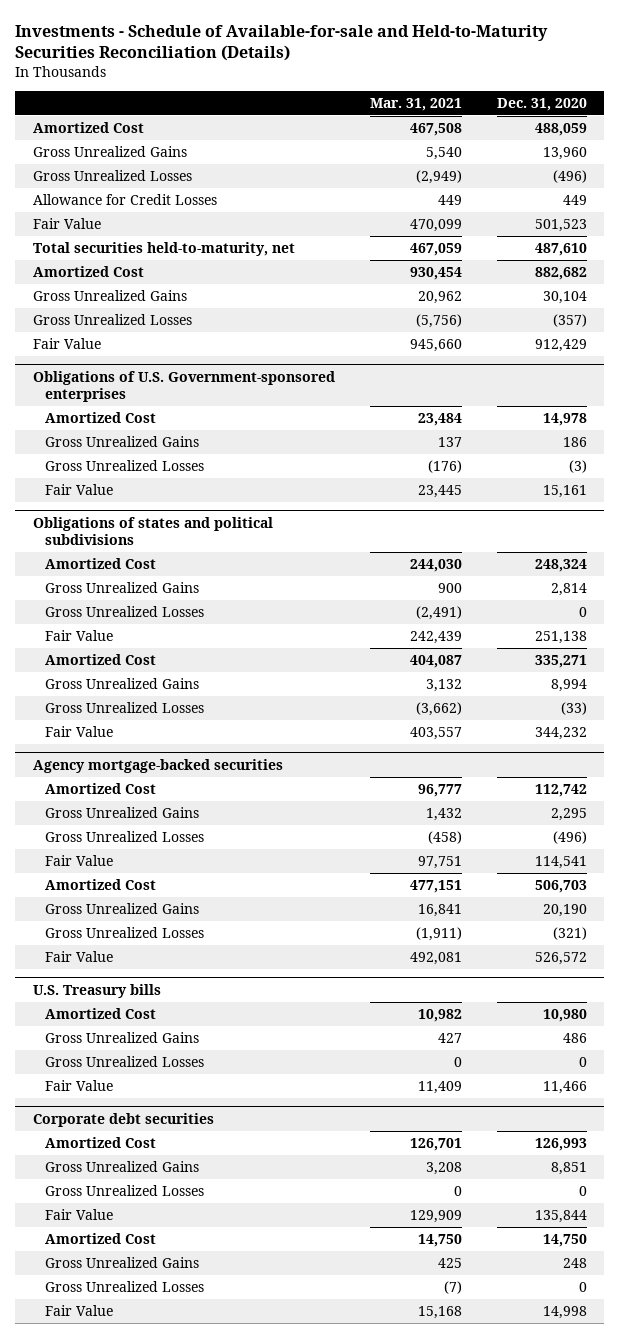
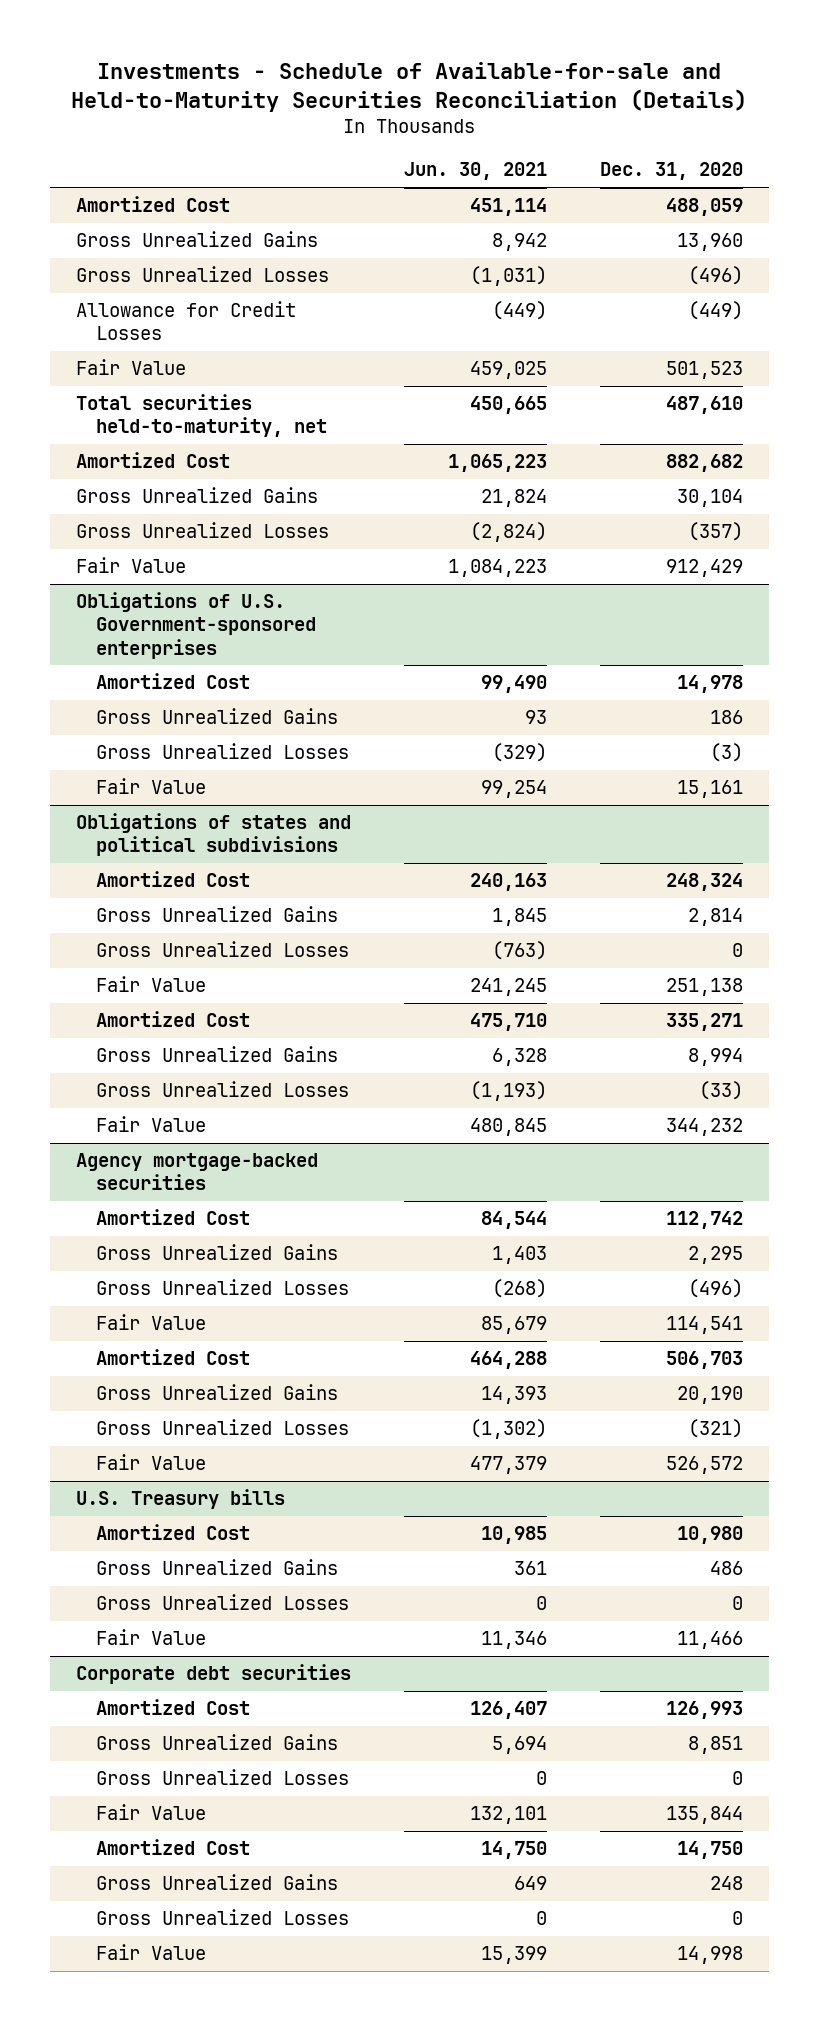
- | Mar. 31, 2021 | Dec. 31, 2020
+ | Jun. 30, 2021 | Dec. 31, 2020
- Allowance for Credit Losses | 449 | 449
+ Allowance for Credit Losses | (449) | (449)

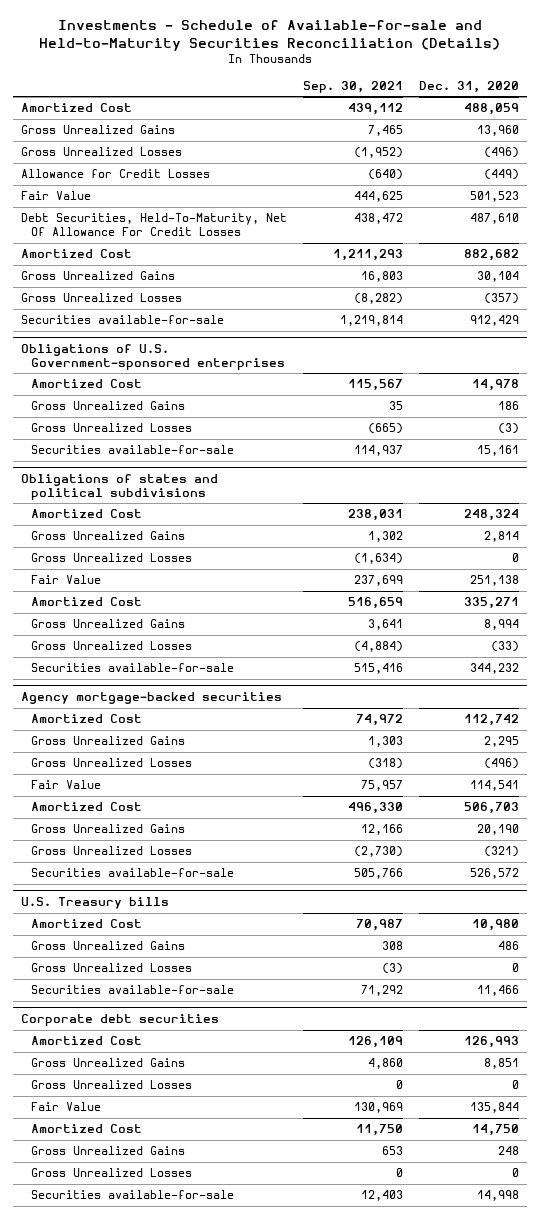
- | Jun. 30, 2021 | Dec. 31, 2020
+ | Sep. 30, 2021 | Dec. 31, 2020
- Total securities held-to-maturity, net | 450,665 | 487,610
+ Debt Securities, Held-To-Maturity, Net Of Allowance For Credit Losses | 438,472 | 487,610
- Fair Value | 1,084,223 | 912,429
+ Securities available-for-sale | 1,219,814 | 912,429
@ Obligations of U.S. Government-sponsored enterprises
- Fair Value | 99,254 | 15,161
+ Securities available-for-sale | 114,937 | 15,161
@ Obligations of states and political subdivisions
- Fair Value | 480,845 | 344,232
+ Securities available-for-sale | 515,416 | 344,232
@ Agency mortgage-backed securities
- Fair Value | 477,379 | 526,572
+ Securities available-for-sale | 505,766 | 526,572
@ U.S. Treasury bills
- Fair Value | 11,346 | 11,466
+ Securities available-for-sale | 71,292 | 11,466
@ Corporate debt securities
- Fair Value | 15,399 | 14,998
+ Securities available-for-sale | 12,403 | 14,998

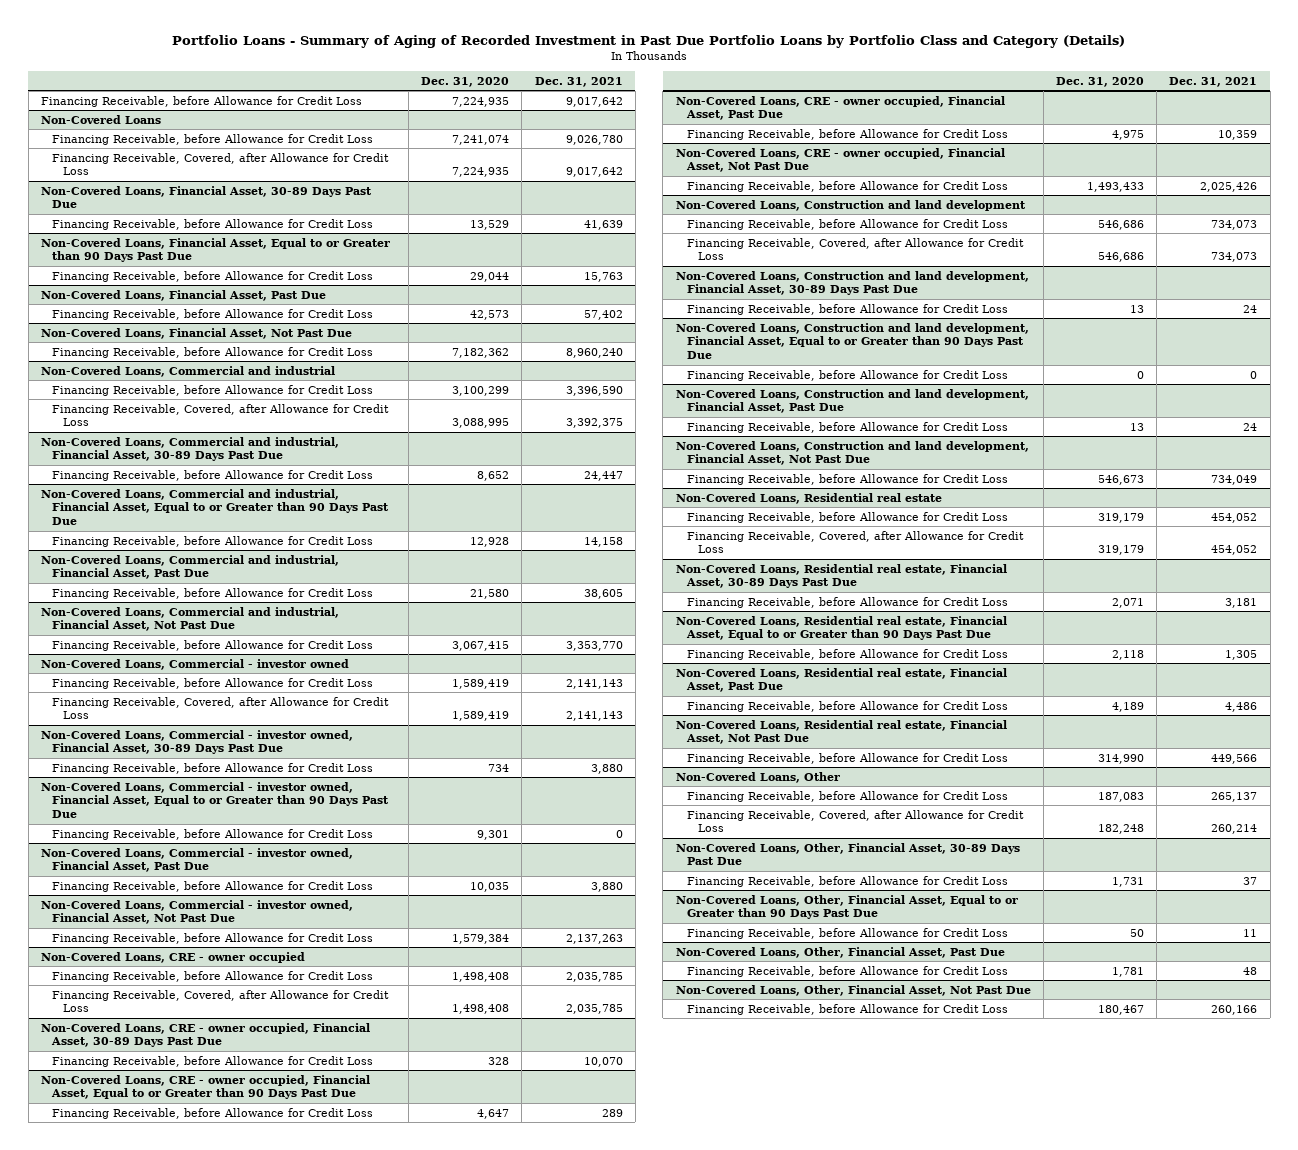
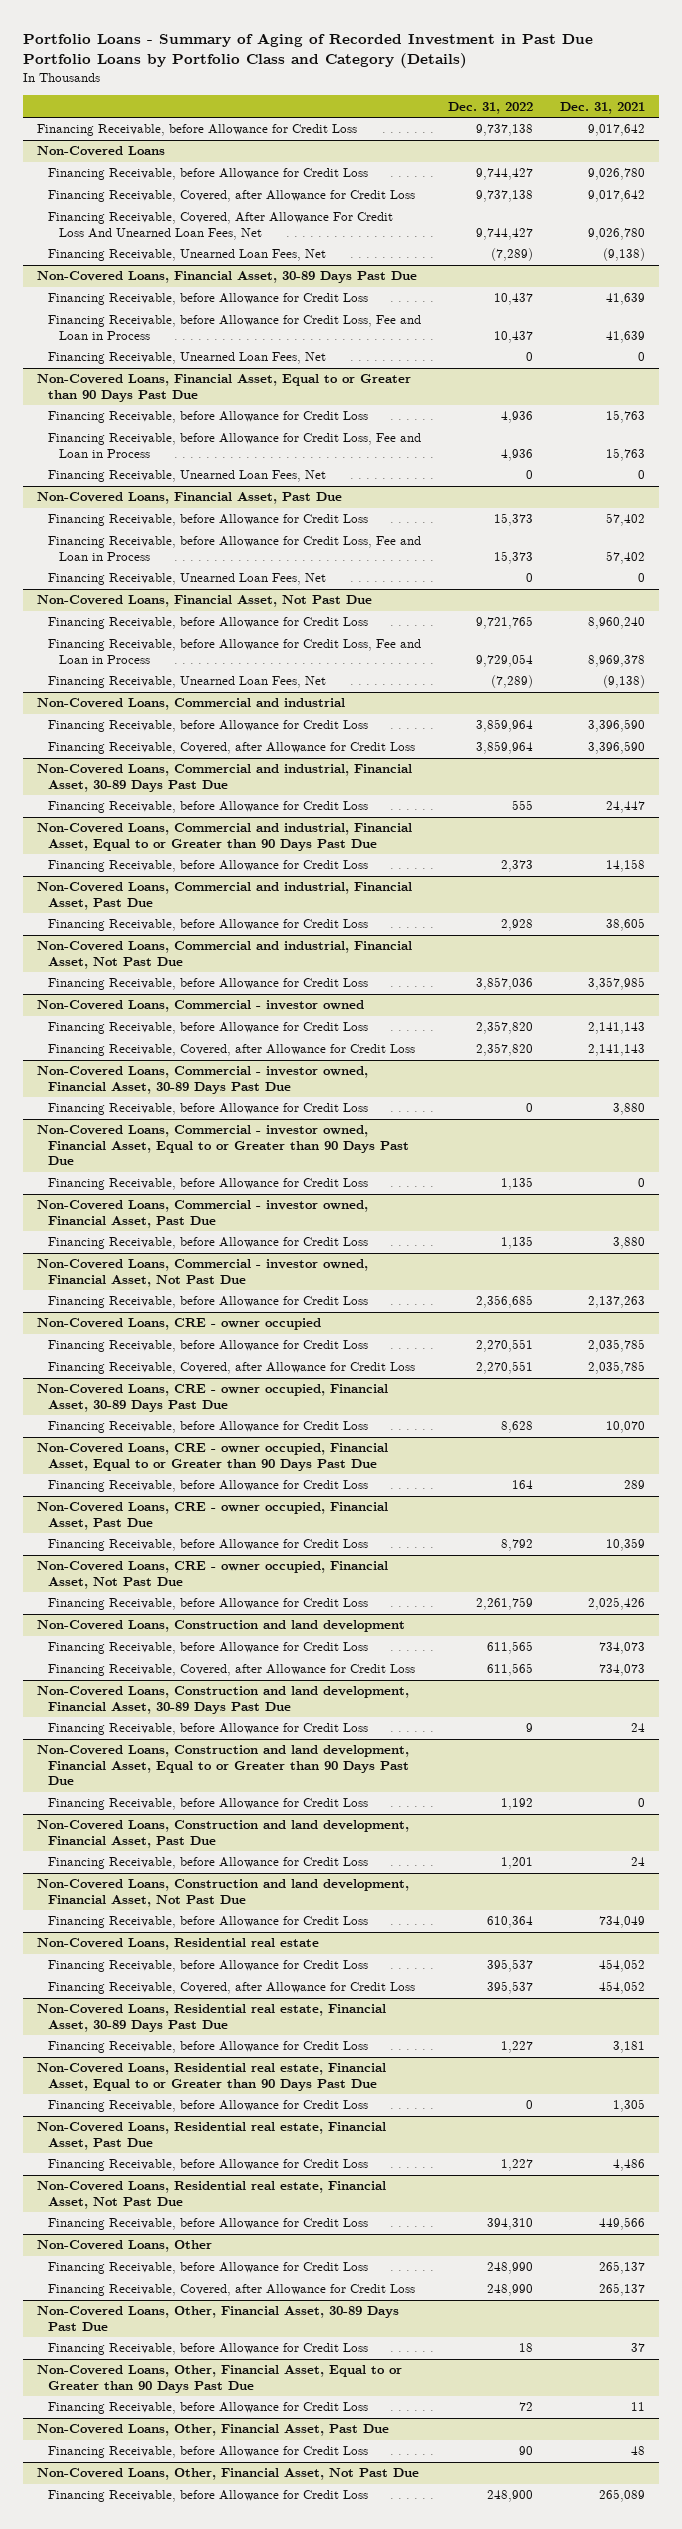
- | Dec. 31, 2020 | Dec. 31, 2021
+ | Dec. 31, 2022 | Dec. 31, 2021
@ Non-Covered Loans
+ Financing Receivable, Covered, After Allowance For Credit Loss And Unearned Loan Fees, Net | 9,744,427 | 9,026,780
+ Financing Receivable, Unearned Loan Fees, Net | (7,289) | (9,138)
@ Non-Covered Loans, Financial Asset, 30-89 Days Past Due
+ Financing Receivable, before Allowance for Credit Loss, Fee and Loan in Process | 10,437 | 41,639
+ Financing Receivable, Unearned Loan Fees, Net | 0 | 0
@ Non-Covered Loans, Financial Asset, Equal to or Greater than 90 Days Past Due
+ Financing Receivable, before Allowance for Credit Loss, Fee and Loan in Process | 4,936 | 15,763
+ Financing Receivable, Unearned Loan Fees, Net | 0 | 0
@ Non-Covered Loans, Financial Asset, Past Due
+ Financing Receivable, before Allowance for Credit Loss, Fee and Loan in Process | 15,373 | 57,402
+ Financing Receivable, Unearned Loan Fees, Net | 0 | 0
@ Non-Covered Loans, Financial Asset, Not Past Due
+ Financing Receivable, before Allowance for Credit Loss, Fee and Loan in Process | 9,729,054 | 8,969,378
+ Financing Receivable, Unearned Loan Fees, Net | (7,289) | (9,138)
@ Non-Covered Loans, Commercial and industrial
- Financing Receivable, Covered, after Allowance for Credit Loss | 3,088,995 | 3,392,375
+ Financing Receivable, Covered, after Allowance for Credit Loss | 3,859,964 | 3,396,590
@ Non-Covered Loans, Commercial and industrial, Financial Asset, Not Past Due
- Financing Receivable, before Allowance for Credit Loss | 3,067,415 | 3,353,770
+ Financing Receivable, before Allowance for Credit Loss | 3,857,036 | 3,357,985
@ Non-Covered Loans, Other
- Financing Receivable, Covered, after Allowance for Credit Loss | 182,248 | 260,214
+ Financing Receivable, Covered, after Allowance for Credit Loss | 248,990 | 265,137
@ Non-Covered Loans, Other, Financial Asset, Not Past Due
- Financing Receivable, before Allowance for Credit Loss | 180,467 | 260,166
+ Financing Receivable, before Allowance for Credit Loss | 248,900 | 265,089

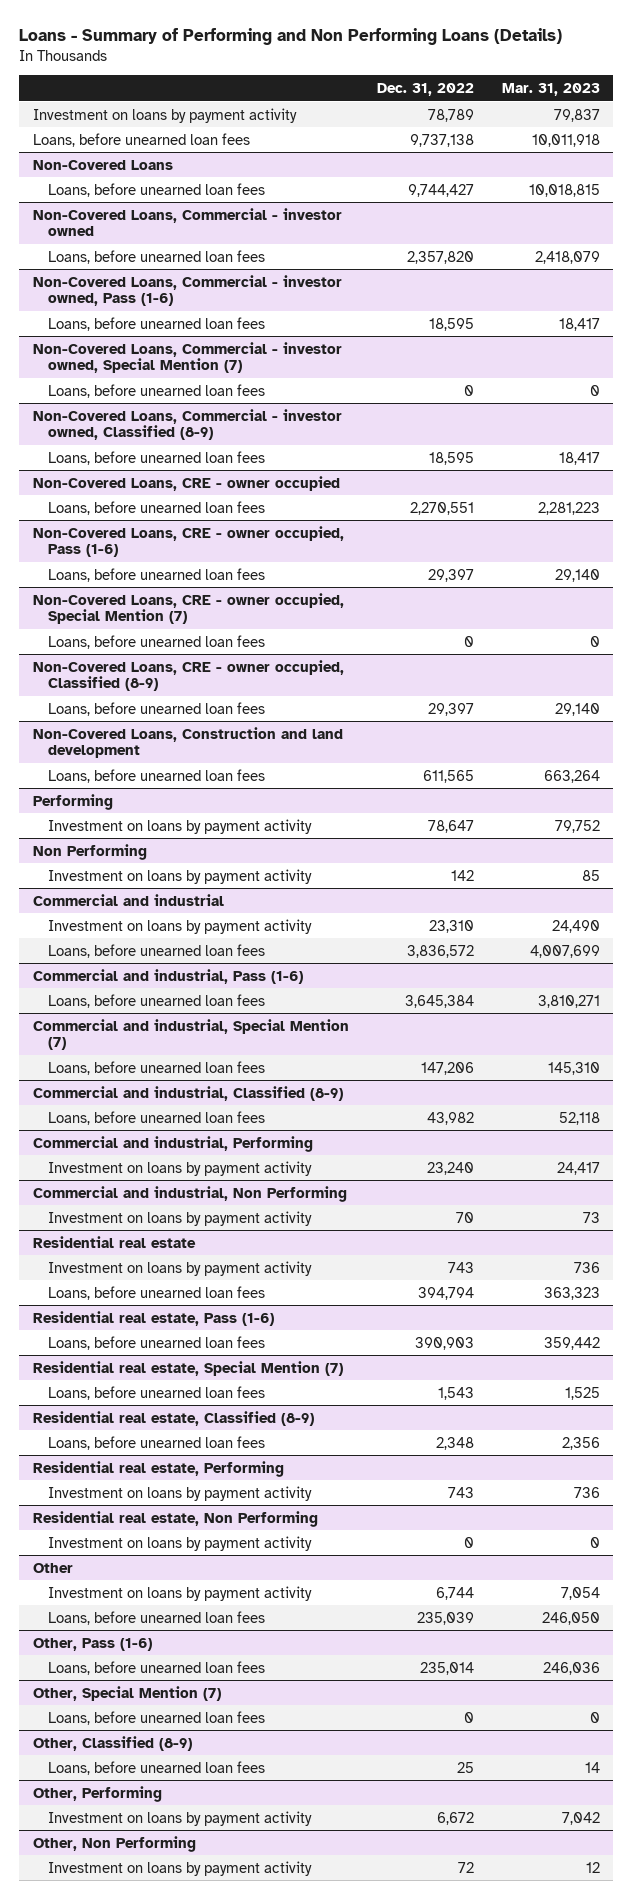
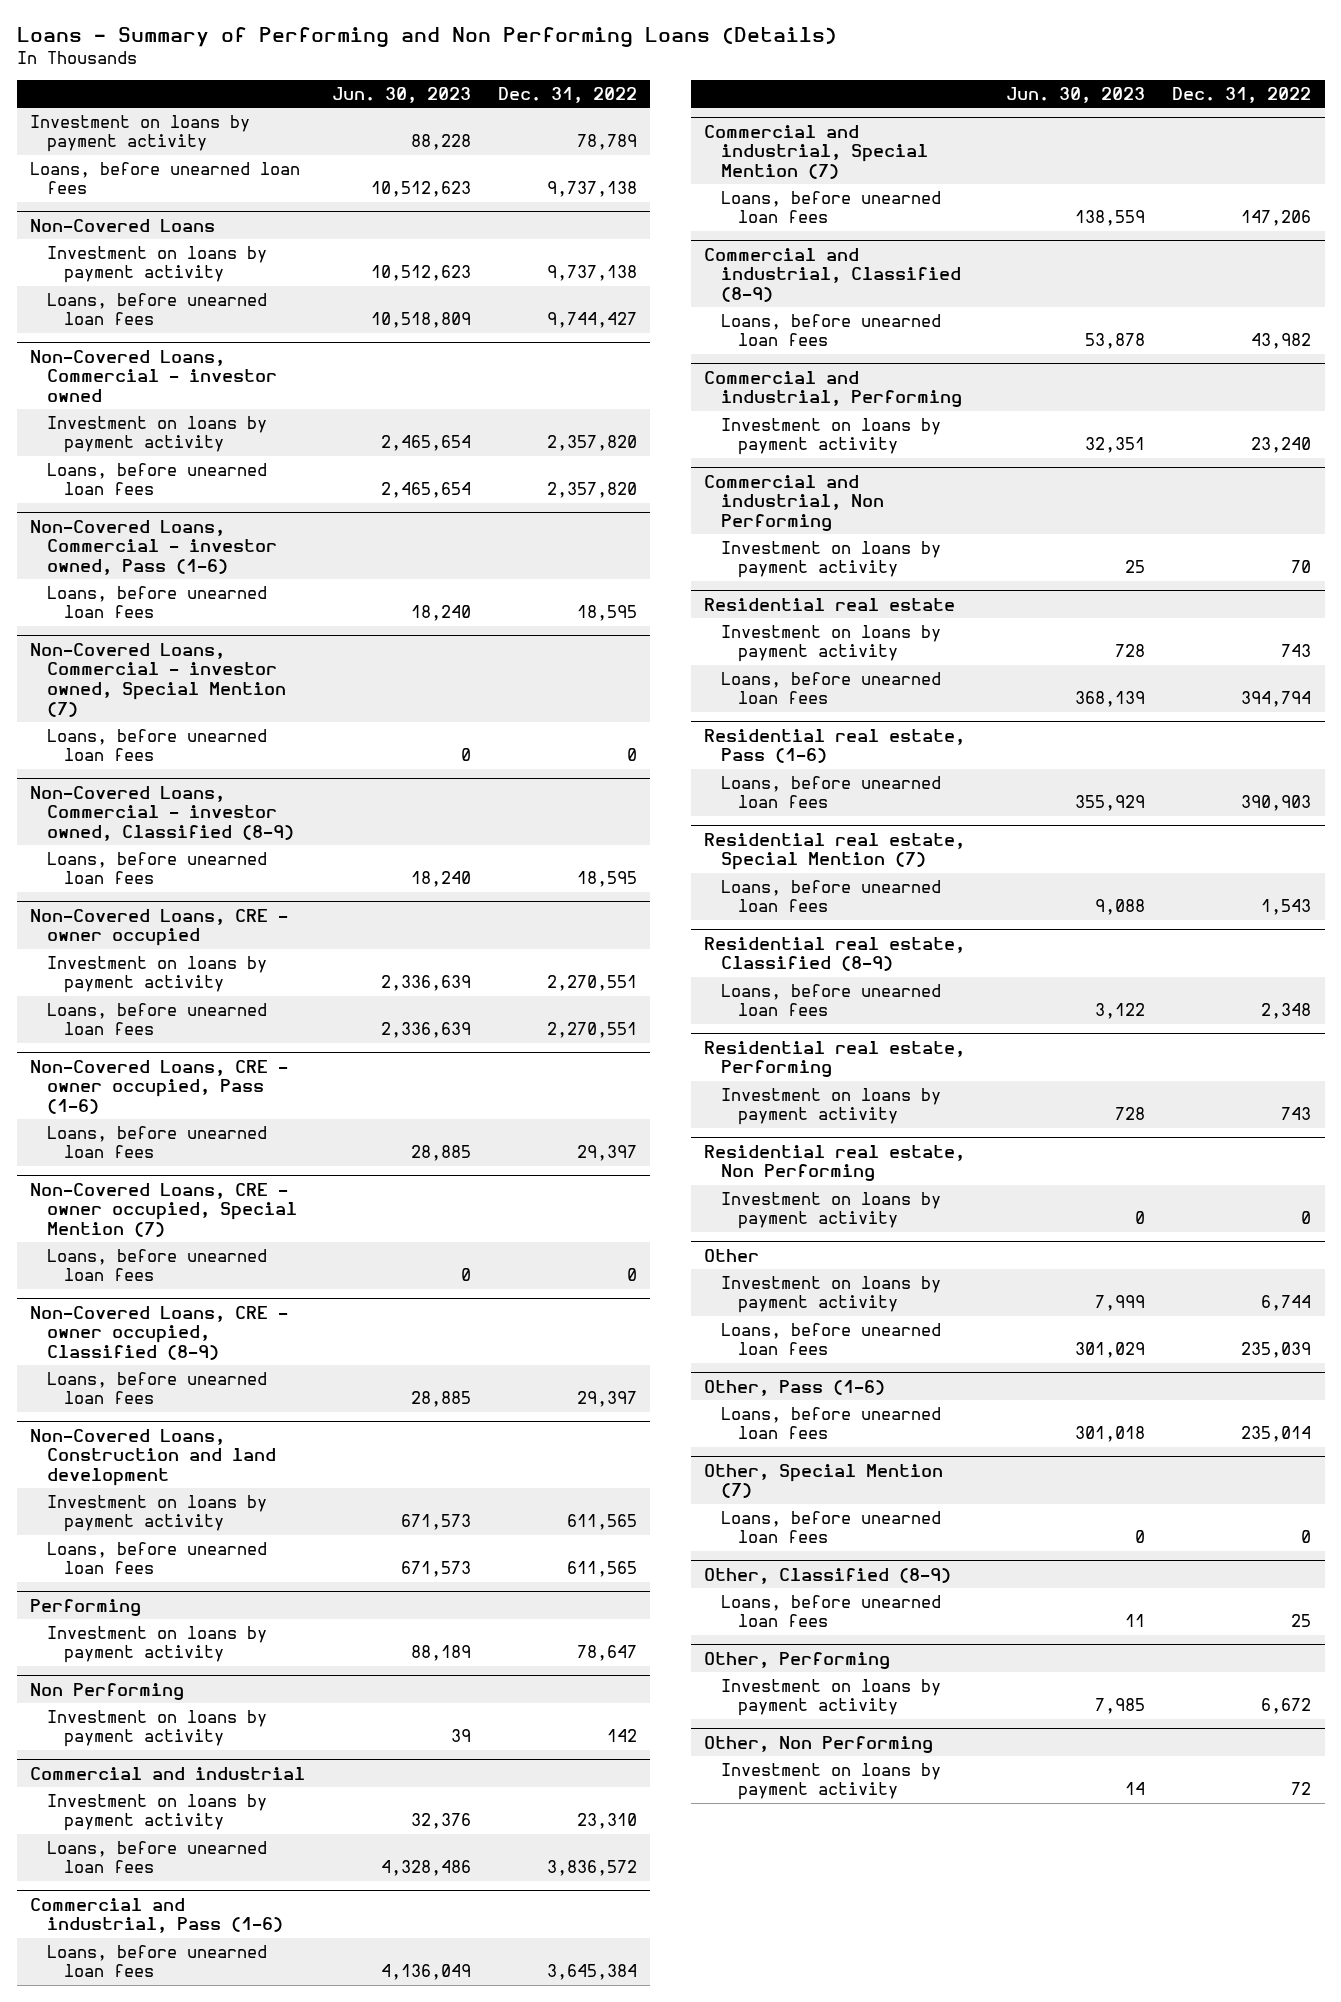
- | Dec. 31, 2022 | Mar. 31, 2023
+ | Jun. 30, 2023 | Dec. 31, 2022
@ Non-Covered Loans
+ Investment on loans by payment activity | 10,512,623 | 9,737,138
@ Non-Covered Loans, Commercial - investor owned
+ Investment on loans by payment activity | 2,465,654 | 2,357,820
@ Non-Covered Loans, CRE - owner occupied
+ Investment on loans by payment activity | 2,336,639 | 2,270,551
@ Non-Covered Loans, Construction and land development
+ Investment on loans by payment activity | 671,573 | 611,565

